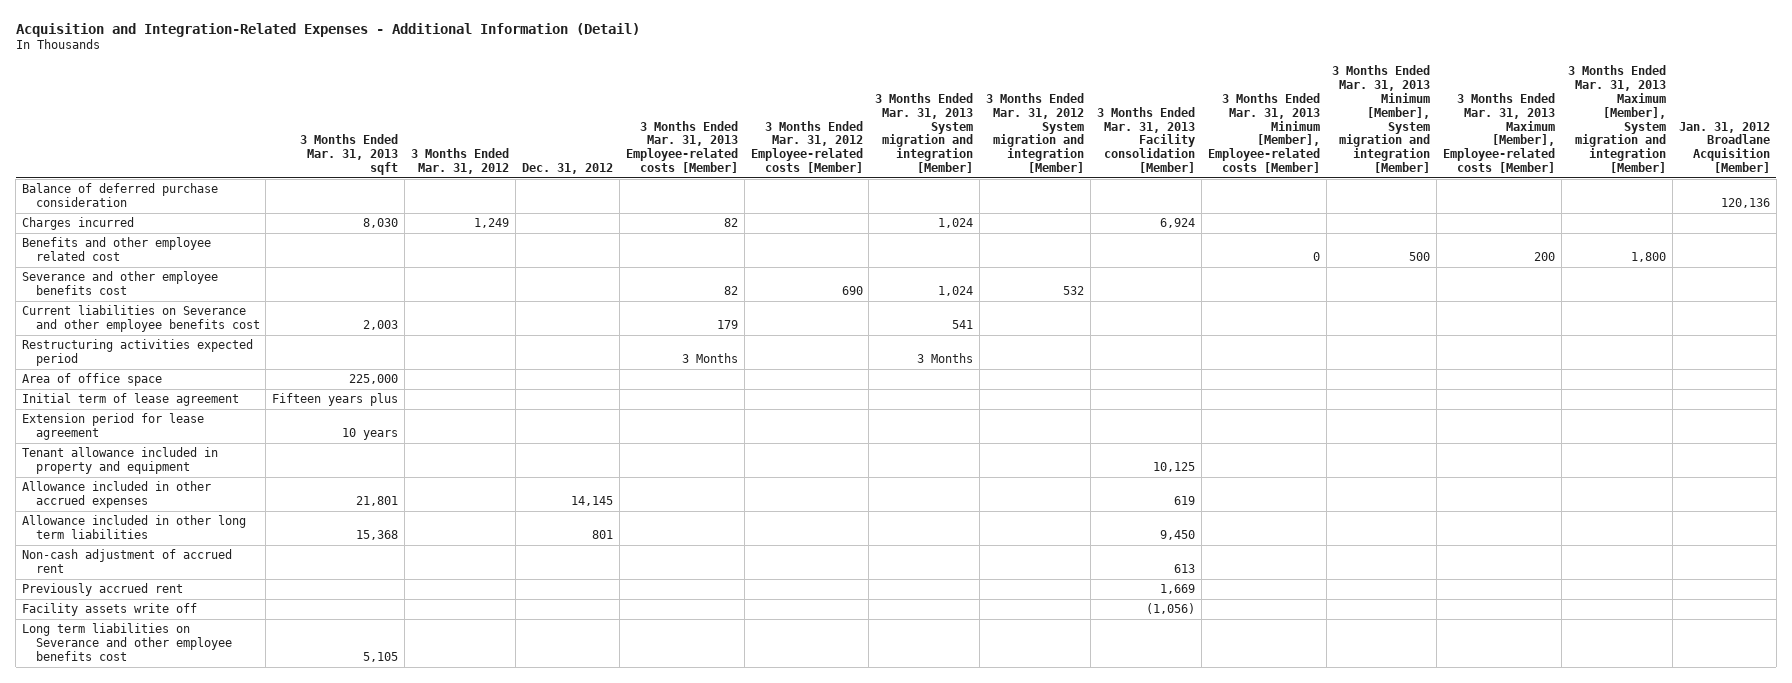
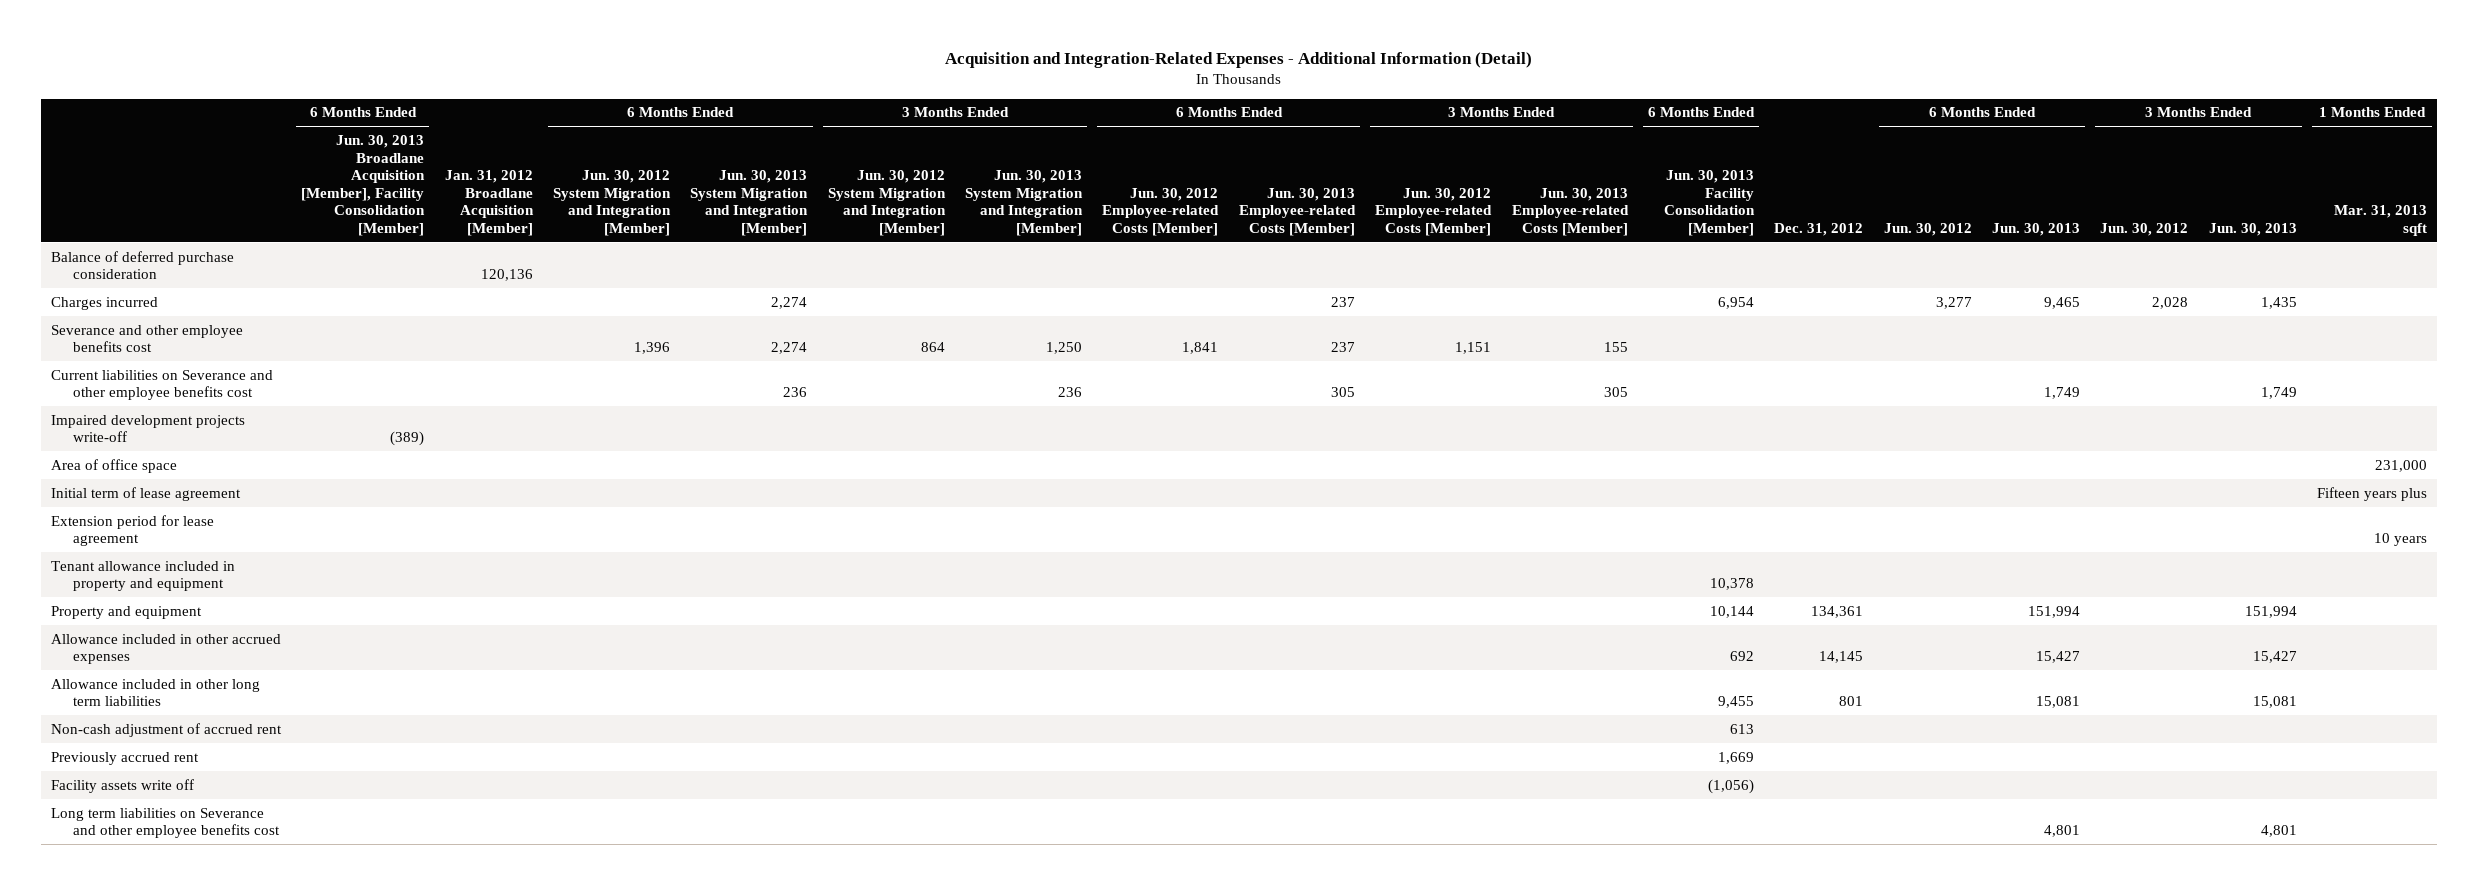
- | 3 Months Ended Mar. 31, 2013 sqft | 3 Months Ended Mar. 31, 2012 | Dec. 31, 2012 | 3 Months Ended Mar. 31, 2013 Employee-related costs [Member] | 3 Months Ended Mar. 31, 2012 Employee-related costs [Member] | 3 Months Ended Mar. 31, 2013 System migration and integration [Member] | 3 Months Ended Mar. 31, 2012 System migration and integration [Member] | 3 Months Ended Mar. 31, 2013 Facility consolidation [Member] | 3 Months Ended Mar. 31, 2013 Minimum [Member], Employee-related costs [Member] | 3 Months Ended Mar. 31, 2013 Minimum [Member], System migration and integration [Member] | 3 Months Ended Mar. 31, 2013 Maximum [Member], Employee-related costs [Member] | 3 Months Ended Mar. 31, 2013 Maximum [Member], System migration and integration [Member] | Jan. 31, 2012 Broadlane Acquisition [Member]
+ | 6 Months Ended Jun. 30, 2013 Broadlane Acquisition [Member], Facility Consolidation [Member] | Jan. 31, 2012 Broadlane Acquisition [Member] | 6 Months Ended Jun. 30, 2012 System Migration and Integration [Member] | 6 Months Ended Jun. 30, 2013 System Migration and Integration [Member] | 3 Months Ended Jun. 30, 2012 System Migration and Integration [Member] | 3 Months Ended Jun. 30, 2013 System Migration and Integration [Member] | 6 Months Ended Jun. 30, 2012 Employee-related Costs [Member] | 6 Months Ended Jun. 30, 2013 Employee-related Costs [Member] | 3 Months Ended Jun. 30, 2012 Employee-related Costs [Member] | 3 Months Ended Jun. 30, 2013 Employee-related Costs [Member] | 6 Months Ended Jun. 30, 2013 Facility Consolidation [Member] | Dec. 31, 2012 | 6 Months Ended Jun. 30, 2012 | 6 Months Ended Jun. 30, 2013 | 3 Months Ended Jun. 30, 2012 | 3 Months Ended Jun. 30, 2013 | 1 Months Ended Mar. 31, 2013 sqft
- Benefits and other employee related cost | | | | | | | | | 0 | 500 | 200 | 1,800 |
- Restructuring activities expected period | | | | 3 Months | | 3 Months | | | | | | |
+ Impaired development projects write-off | (389) | | | | | | | | | | | | | | | |
+ Property and equipment | | | | | | | | | | | 10,144 | 134,361 | | 151,994 | | 151,994 |

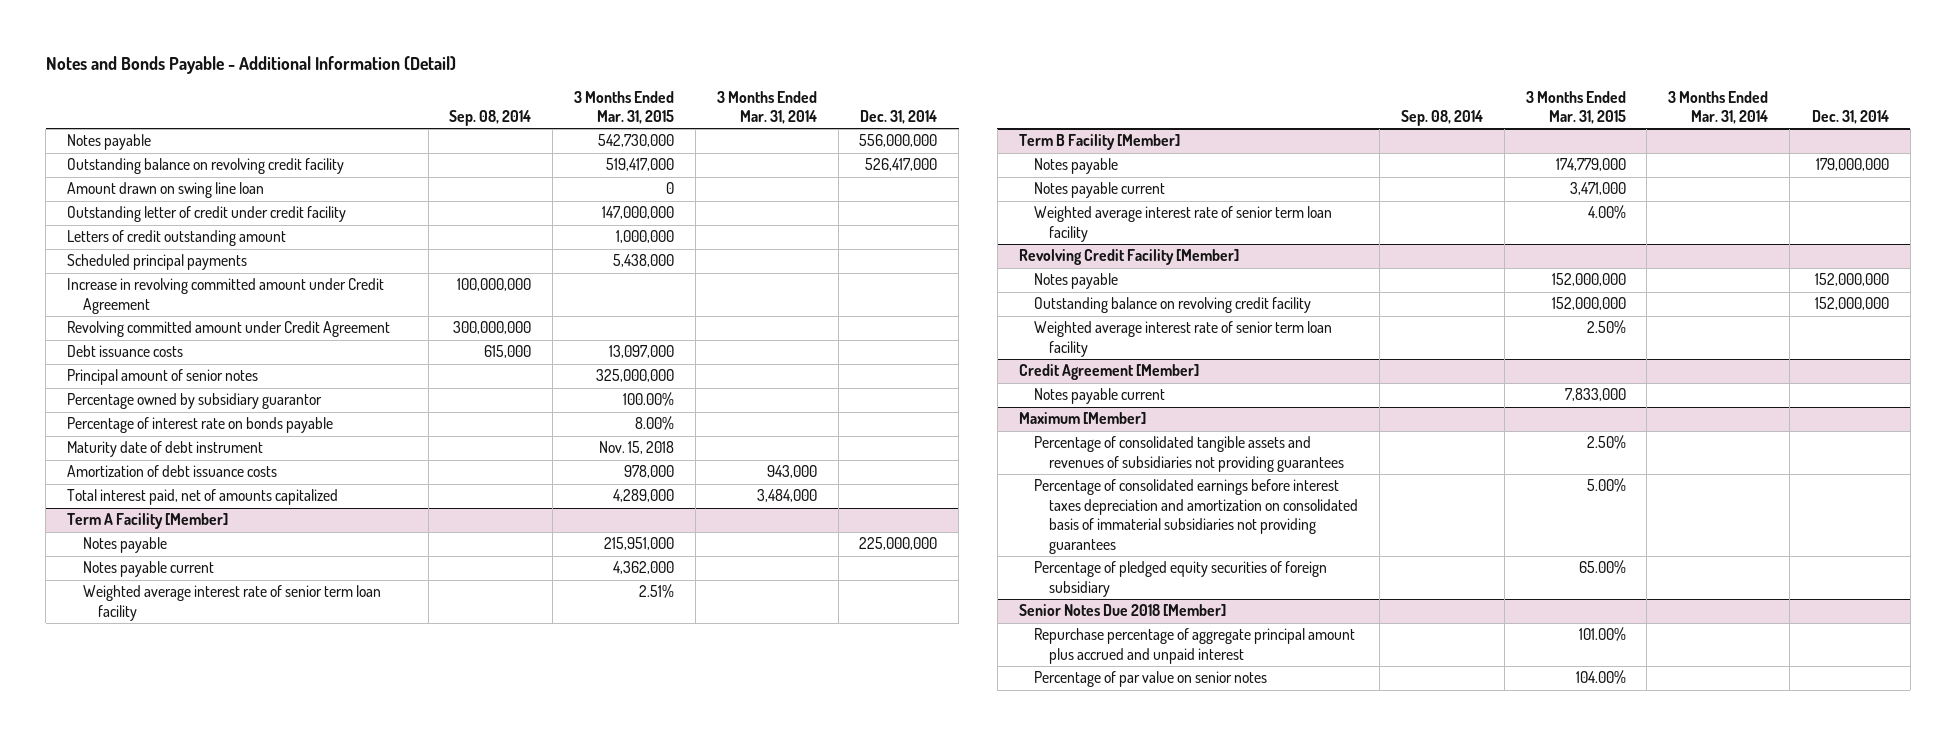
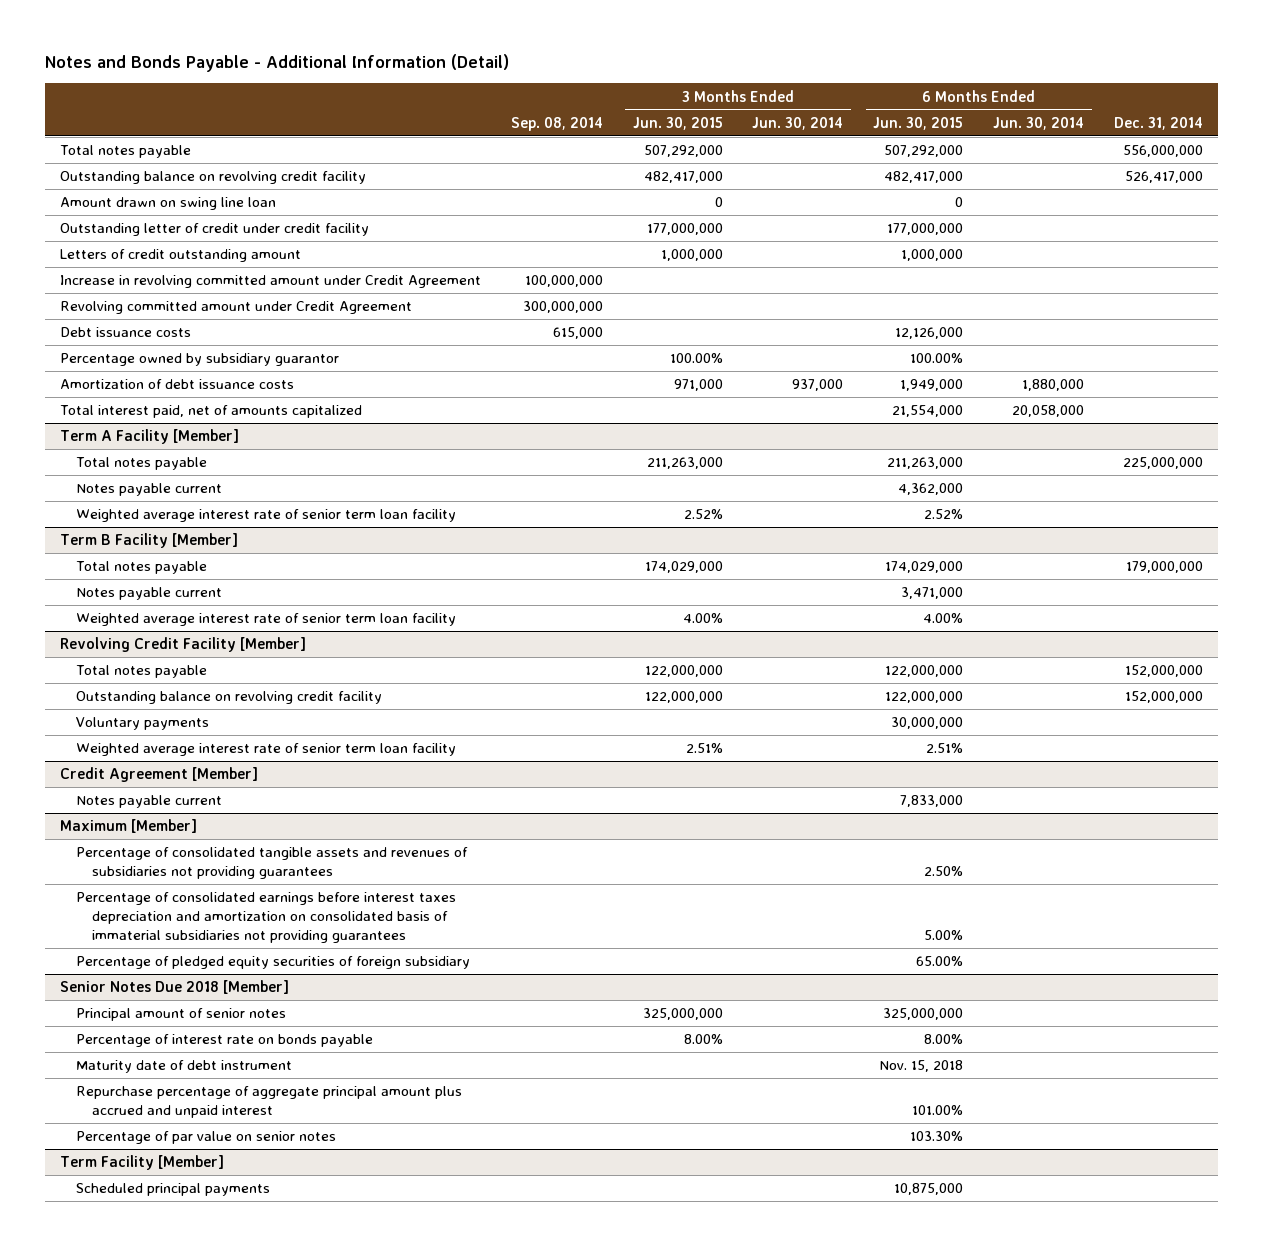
- | Sep. 08, 2014 | 3 Months Ended Mar. 31, 2015 | 3 Months Ended Mar. 31, 2014 | Dec. 31, 2014
+ | Sep. 08, 2014 | 3 Months Ended Jun. 30, 2015 | 3 Months Ended Jun. 30, 2014 | 6 Months Ended Jun. 30, 2015 | 6 Months Ended Jun. 30, 2014 | Dec. 31, 2014
- Notes payable | | 542,730,000 | | 556,000,000
+ Total notes payable | | 507,292,000 | | 507,292,000 | | 556,000,000
- Scheduled principal payments | | 5,438,000 | |
- Principal amount of senior notes | | 325,000,000 | |
- Percentage of interest rate on bonds payable | | 8.00% | |
- Maturity date of debt instrument | | Nov. 15, 2018 | |
@ Term A Facility [Member]
- Notes payable | | 215,951,000 | | 225,000,000
+ Total notes payable | | 211,263,000 | | 211,263,000 | | 225,000,000
@ Term B Facility [Member]
- Notes payable | | 174,779,000 | | 179,000,000
+ Total notes payable | | 174,029,000 | | 174,029,000 | | 179,000,000
@ Revolving Credit Facility [Member]
- Notes payable | | 152,000,000 | | 152,000,000
+ Total notes payable | | 122,000,000 | | 122,000,000 | | 152,000,000
+ Voluntary payments | | | | 30,000,000 | |
@ Senior Notes Due 2018 [Member]
+ Principal amount of senior notes | | 325,000,000 | | 325,000,000 | |
+ Percentage of interest rate on bonds payable | | 8.00% | | 8.00% | |
+ Maturity date of debt instrument | | | | Nov. 15, 2018 | |
+ Term Facility [Member]
+ Scheduled principal payments | | | | 10,875,000 | |

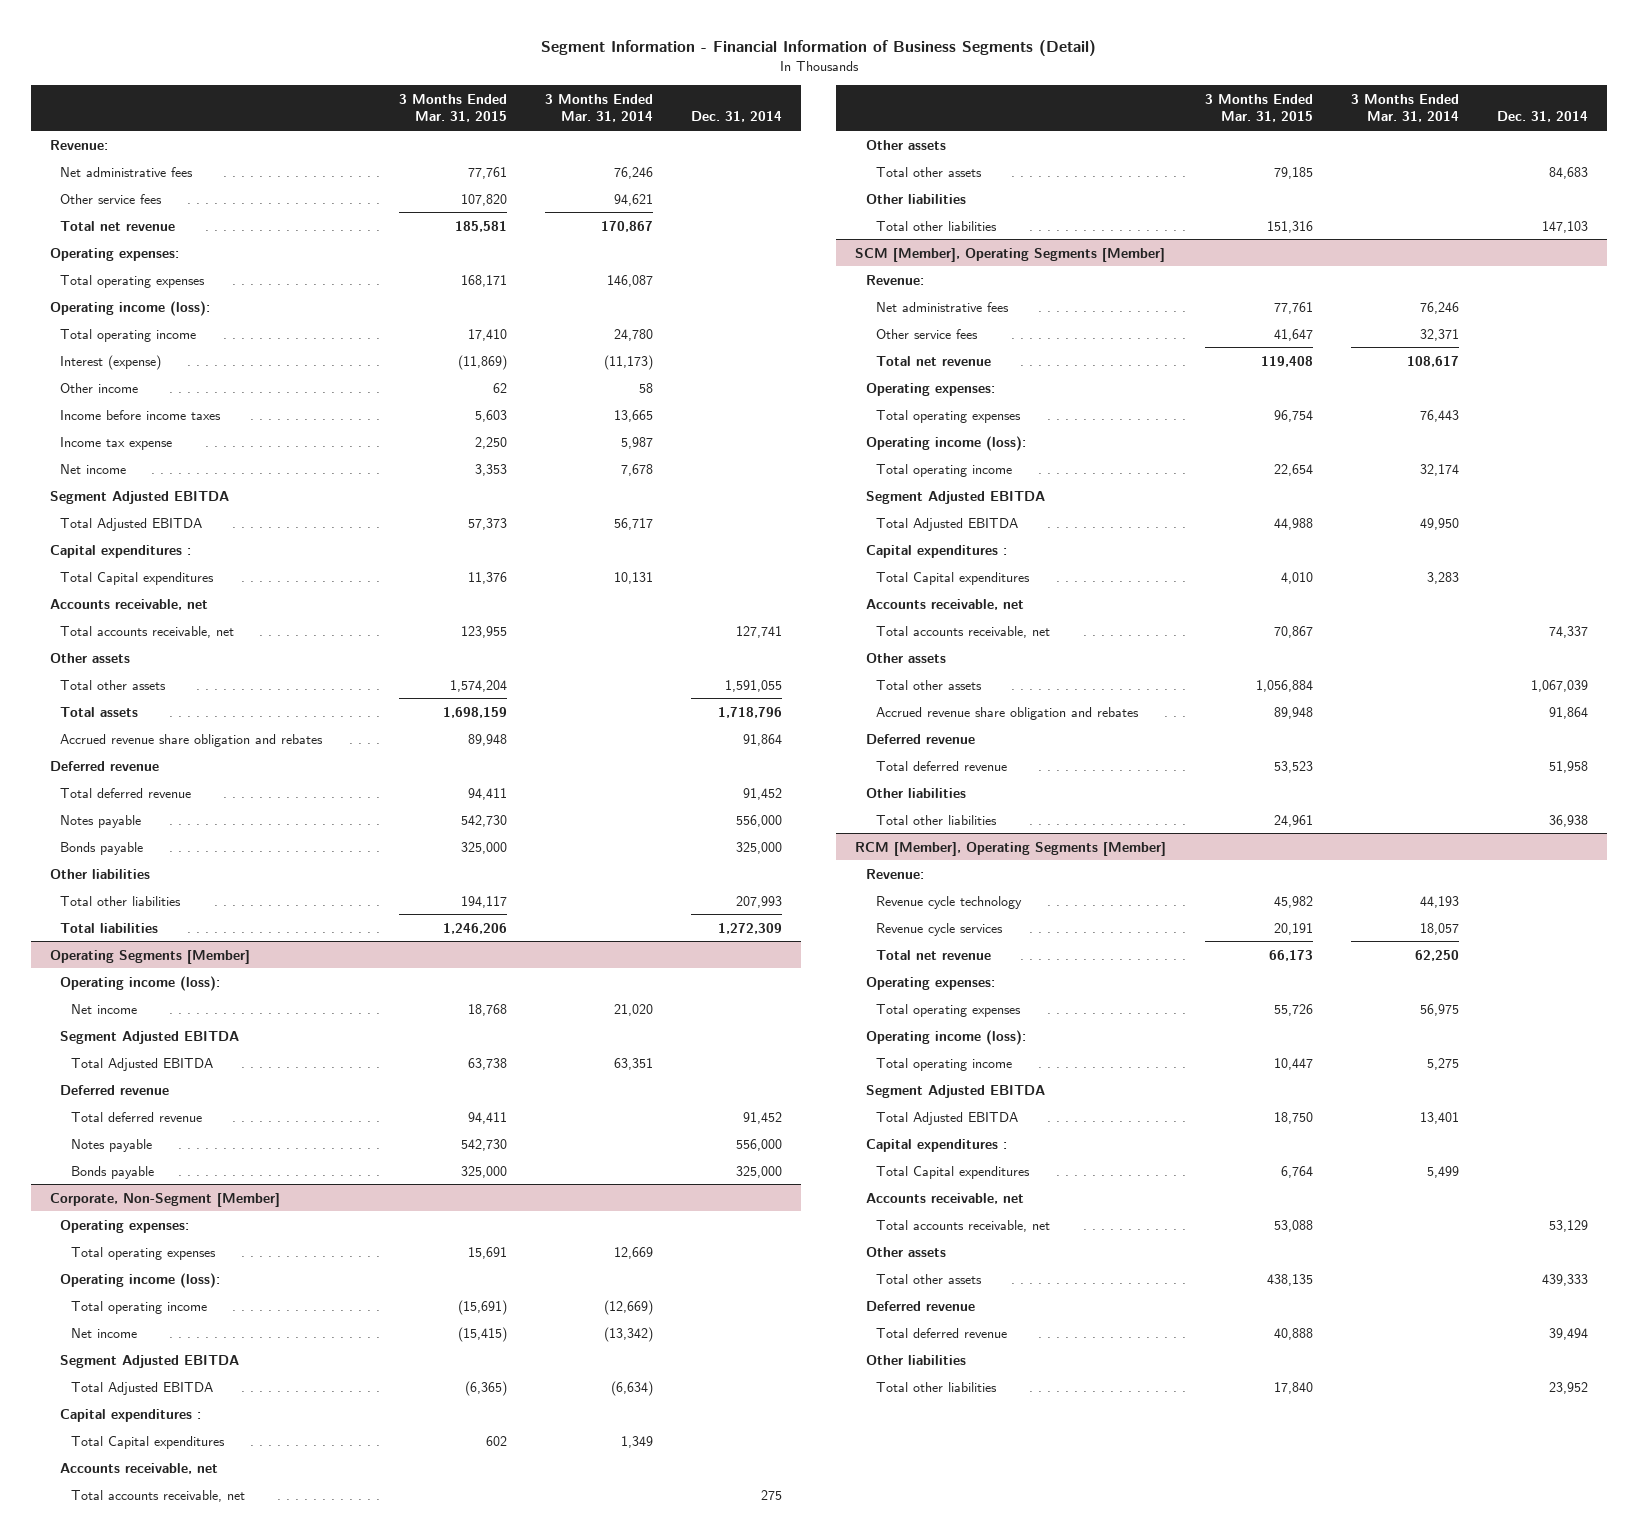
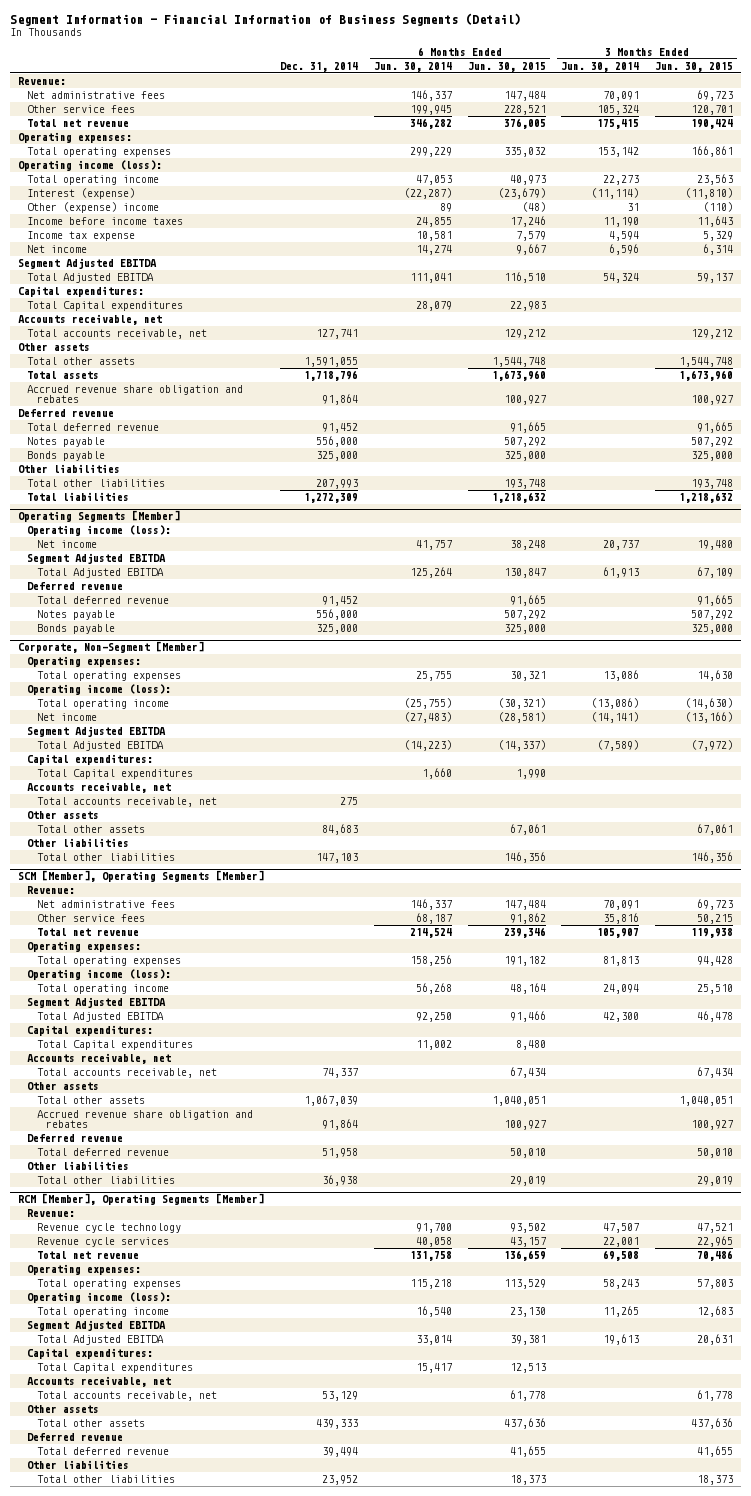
- | 3 Months Ended Mar. 31, 2015 | 3 Months Ended Mar. 31, 2014 | Dec. 31, 2014
+ | Dec. 31, 2014 | 6 Months Ended Jun. 30, 2014 | 6 Months Ended Jun. 30, 2015 | 3 Months Ended Jun. 30, 2014 | 3 Months Ended Jun. 30, 2015
- Other income | 62 | 58 |
+ Other (expense) income | | 89 | (48) | 31 | (110)
- Capital expenditures :
+ Capital expenditures:
@ Corporate, Non-Segment [Member]
- Capital expenditures :
+ Capital expenditures:
@ SCM [Member], Operating Segments [Member]
- Capital expenditures :
+ Capital expenditures:
@ RCM [Member], Operating Segments [Member]
- Capital expenditures :
+ Capital expenditures:

